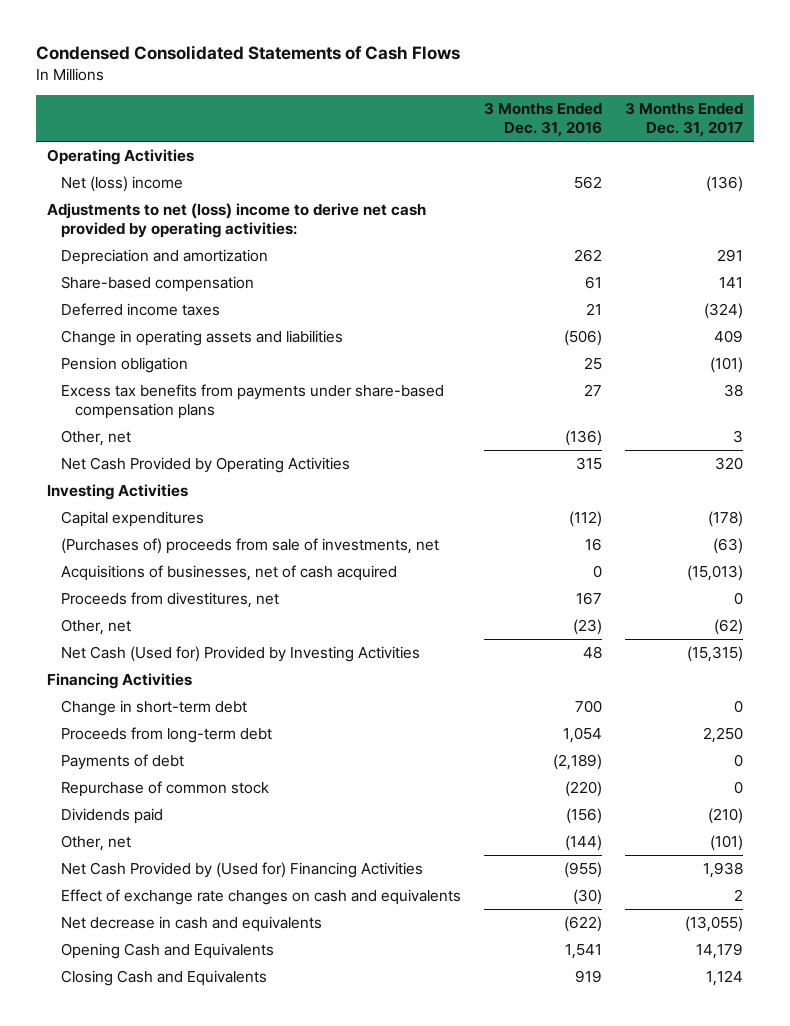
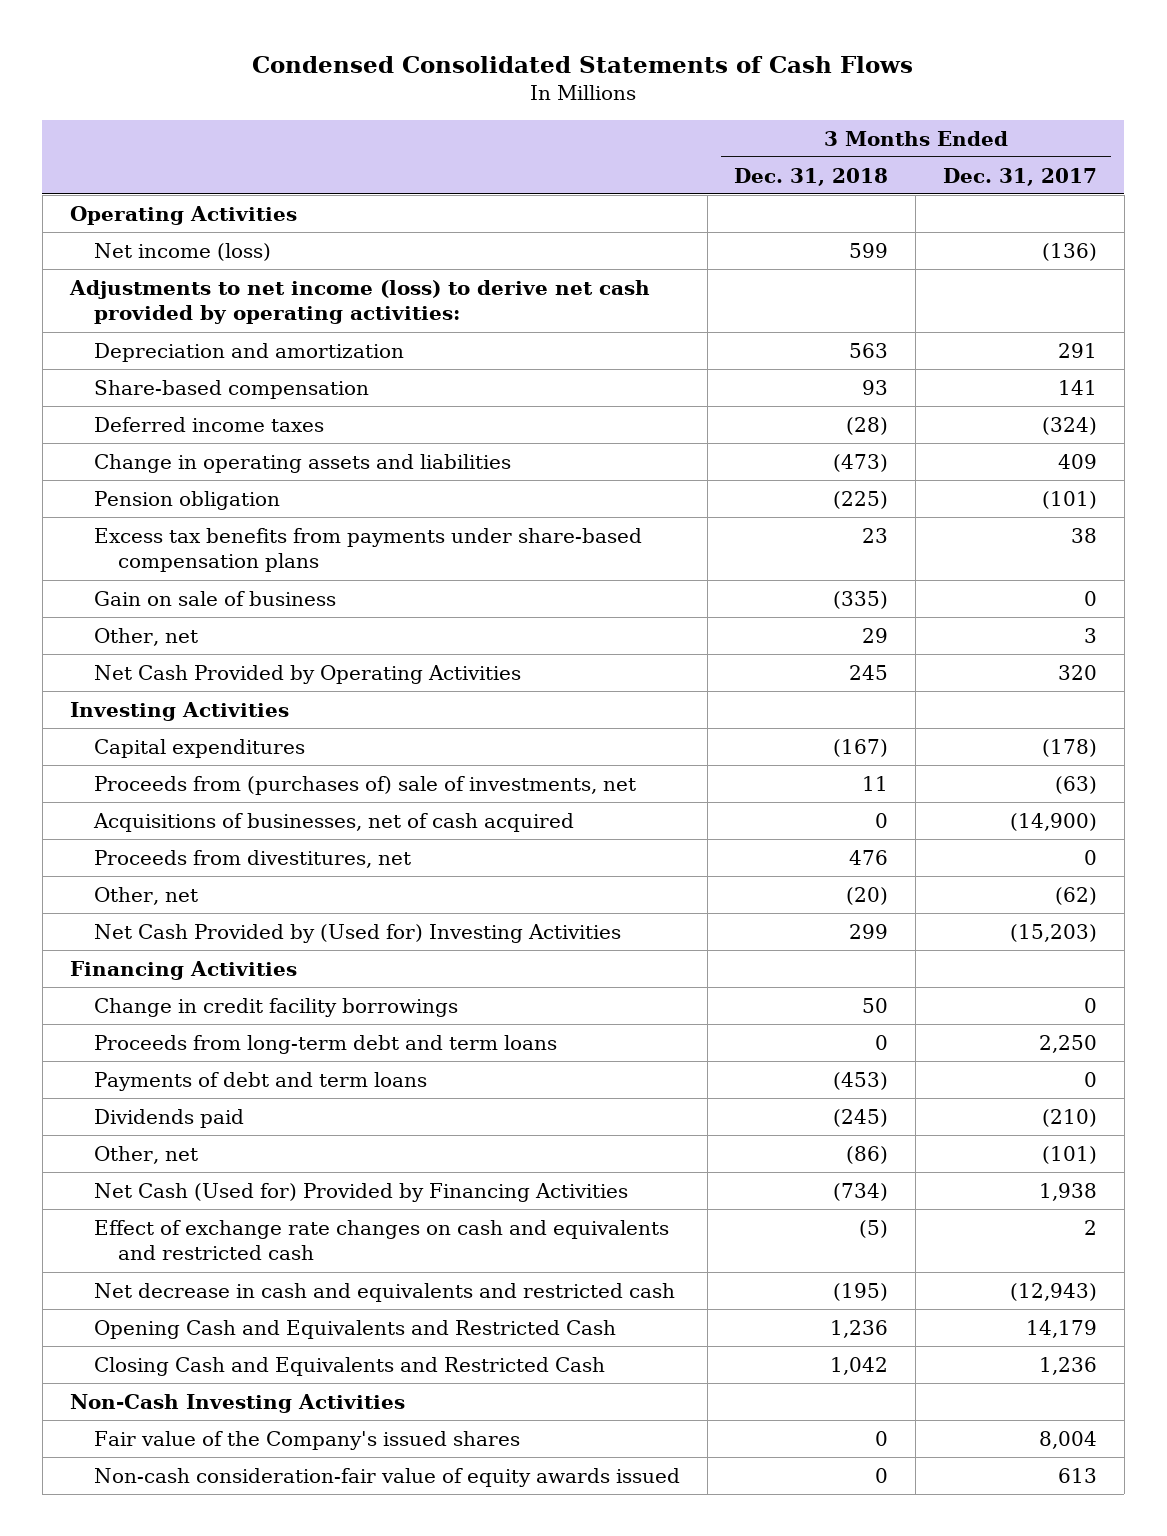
- | 3 Months Ended Dec. 31, 2016 | 3 Months Ended Dec. 31, 2017
+ | 3 Months Ended Dec. 31, 2018 | 3 Months Ended Dec. 31, 2017
- Net (loss) income | 562 | (136)
- Adjustments to net (loss) income to derive net cash provided by operating activities:
+ Net income (loss) | 599 | (136)
+ Adjustments to net income (loss) to derive net cash provided by operating activities:
+ Gain on sale of business | (335) | 0
- (Purchases of) proceeds from sale of investments, net | 16 | (63)
- Acquisitions of businesses, net of cash acquired | 0 | (15,013)
+ Proceeds from (purchases of) sale of investments, net | 11 | (63)
+ Acquisitions of businesses, net of cash acquired | 0 | (14,900)
- Net Cash (Used for) Provided by Investing Activities | 48 | (15,315)
+ Net Cash Provided by (Used for) Investing Activities | 299 | (15,203)
- Change in short-term debt | 700 | 0
- Proceeds from long-term debt | 1,054 | 2,250
- Payments of debt | (2,189) | 0
- Repurchase of common stock | (220) | 0
+ Change in credit facility borrowings | 50 | 0
+ Proceeds from long-term debt and term loans | 0 | 2,250
+ Payments of debt and term loans | (453) | 0
- Net Cash Provided by (Used for) Financing Activities | (955) | 1,938
- Effect of exchange rate changes on cash and equivalents | (30) | 2
- Net decrease in cash and equivalents | (622) | (13,055)
- Opening Cash and Equivalents | 1,541 | 14,179
- Closing Cash and Equivalents | 919 | 1,124
+ Net Cash (Used for) Provided by Financing Activities | (734) | 1,938
+ Effect of exchange rate changes on cash and equivalents and restricted cash | (5) | 2
+ Net decrease in cash and equivalents and restricted cash | (195) | (12,943)
+ Opening Cash and Equivalents and Restricted Cash | 1,236 | 14,179
+ Closing Cash and Equivalents and Restricted Cash | 1,042 | 1,236
+ Non-Cash Investing Activities
+ Fair value of the Company's issued shares | 0 | 8,004
+ Non-cash consideration-fair value of equity awards issued | 0 | 613

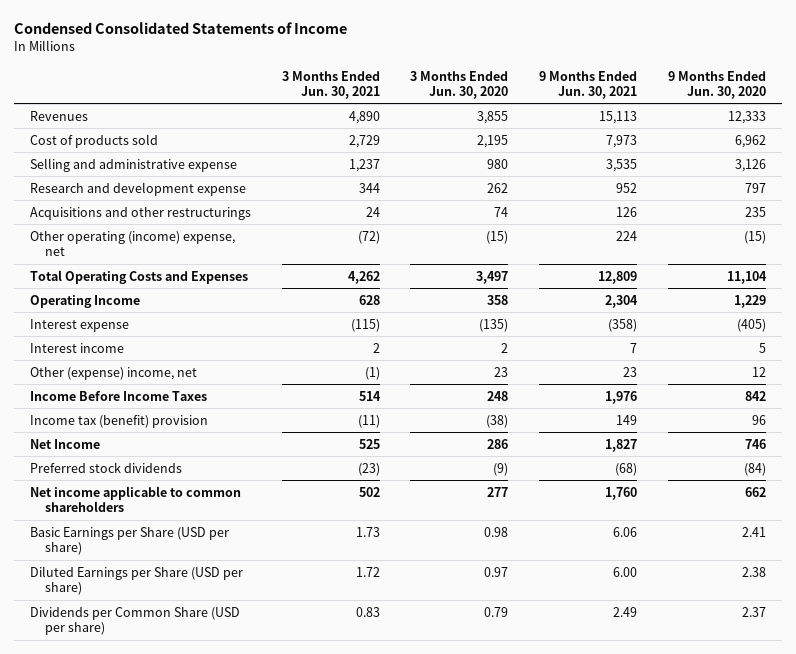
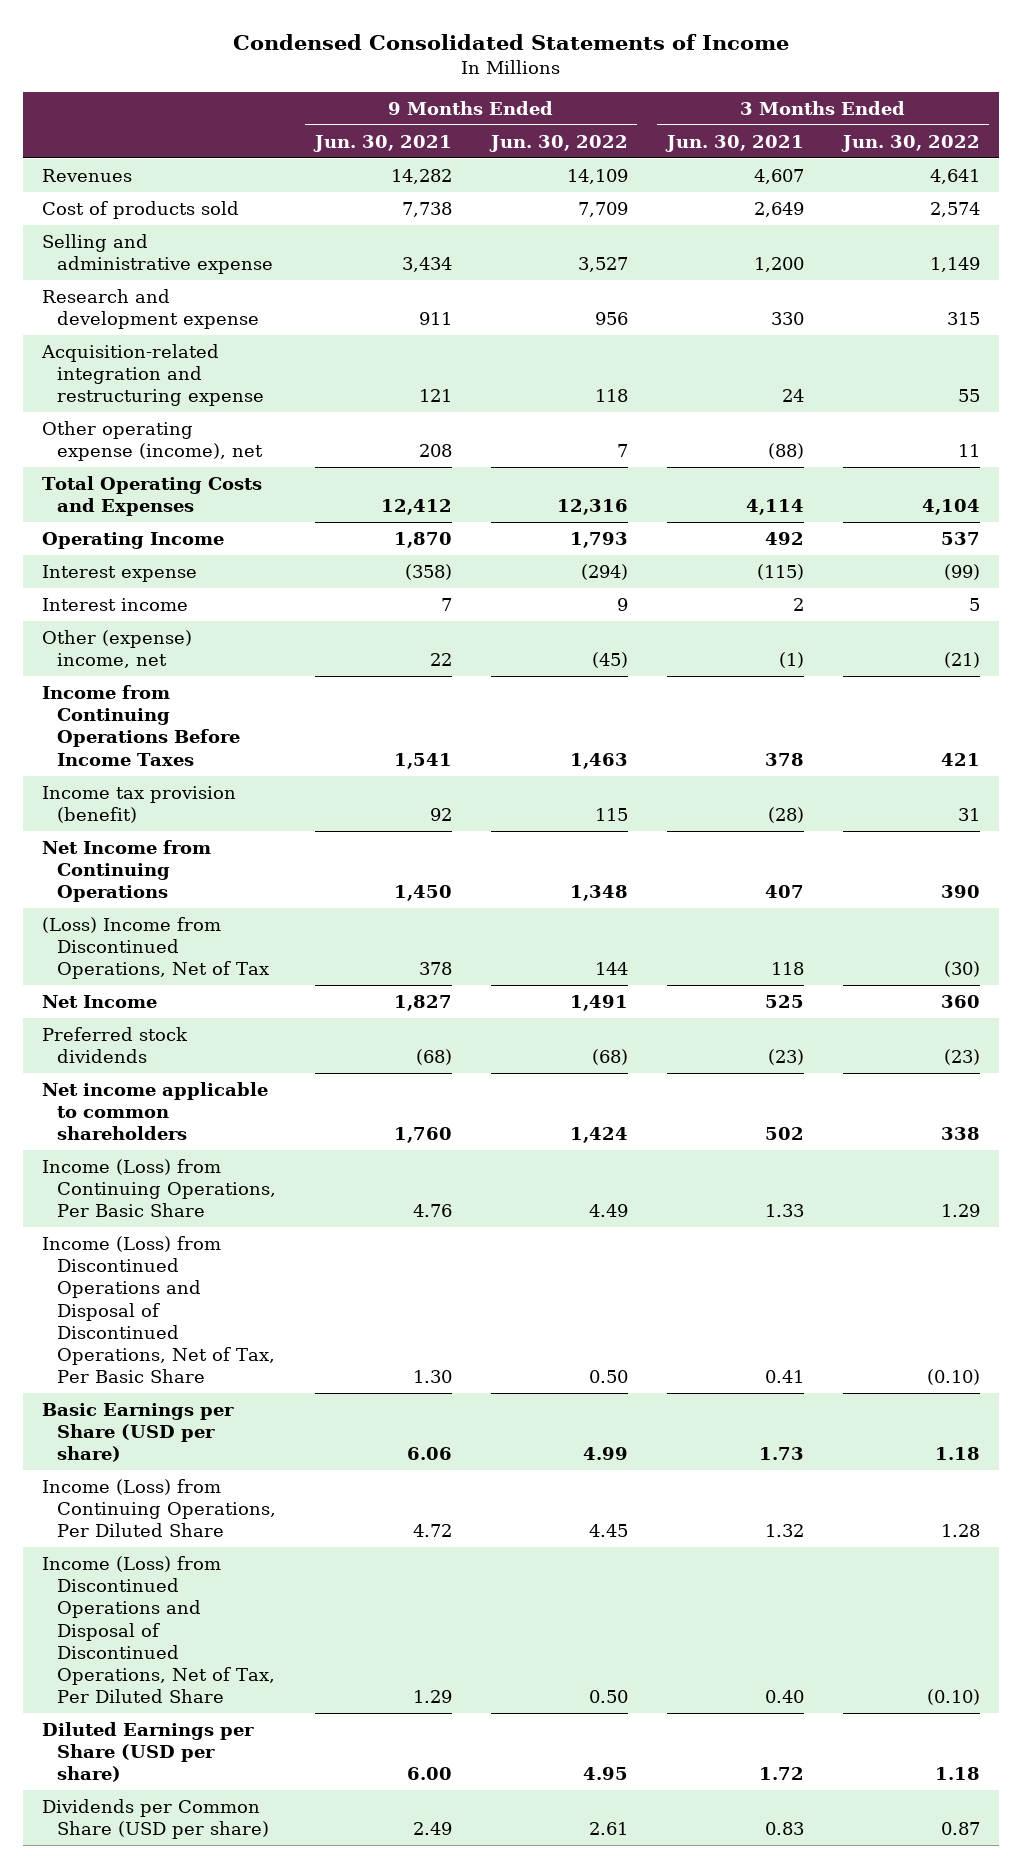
- | 3 Months Ended Jun. 30, 2021 | 3 Months Ended Jun. 30, 2020 | 9 Months Ended Jun. 30, 2021 | 9 Months Ended Jun. 30, 2020
+ | 9 Months Ended Jun. 30, 2021 | 9 Months Ended Jun. 30, 2022 | 3 Months Ended Jun. 30, 2021 | 3 Months Ended Jun. 30, 2022
- Revenues | 4,890 | 3,855 | 15,113 | 12,333
- Cost of products sold | 2,729 | 2,195 | 7,973 | 6,962
- Selling and administrative expense | 1,237 | 980 | 3,535 | 3,126
- Research and development expense | 344 | 262 | 952 | 797
- Acquisitions and other restructurings | 24 | 74 | 126 | 235
- Other operating (income) expense, net | (72) | (15) | 224 | (15)
- Total Operating Costs and Expenses | 4,262 | 3,497 | 12,809 | 11,104
- Operating Income | 628 | 358 | 2,304 | 1,229
+ Revenues | 14,282 | 14,109 | 4,607 | 4,641
+ Cost of products sold | 7,738 | 7,709 | 2,649 | 2,574
+ Selling and administrative expense | 3,434 | 3,527 | 1,200 | 1,149
+ Research and development expense | 911 | 956 | 330 | 315
+ Acquisition-related integration and restructuring expense | 121 | 118 | 24 | 55
+ Other operating expense (income), net | 208 | 7 | (88) | 11
+ Total Operating Costs and Expenses | 12,412 | 12,316 | 4,114 | 4,104
+ Operating Income | 1,870 | 1,793 | 492 | 537
- Other (expense) income, net | (1) | 23 | 23 | 12
- Income Before Income Taxes | 514 | 248 | 1,976 | 842
- Income tax (benefit) provision | (11) | (38) | 149 | 96
+ Other (expense) income, net | 22 | (45) | (1) | (21)
+ Income from Continuing Operations Before Income Taxes | 1,541 | 1,463 | 378 | 421
+ Income tax provision (benefit) | 92 | 115 | (28) | 31
+ Net Income from Continuing Operations | 1,450 | 1,348 | 407 | 390
+ (Loss) Income from Discontinued Operations, Net of Tax | 378 | 144 | 118 | (30)
+ Income (Loss) from Continuing Operations, Per Basic Share | 4.76 | 4.49 | 1.33 | 1.29
+ Income (Loss) from Discontinued Operations and Disposal of Discontinued Operations, Net of Tax, Per Basic Share | 1.30 | 0.50 | 0.41 | (0.10)
+ Income (Loss) from Continuing Operations, Per Diluted Share | 4.72 | 4.45 | 1.32 | 1.28
+ Income (Loss) from Discontinued Operations and Disposal of Discontinued Operations, Net of Tax, Per Diluted Share | 1.29 | 0.50 | 0.40 | (0.10)

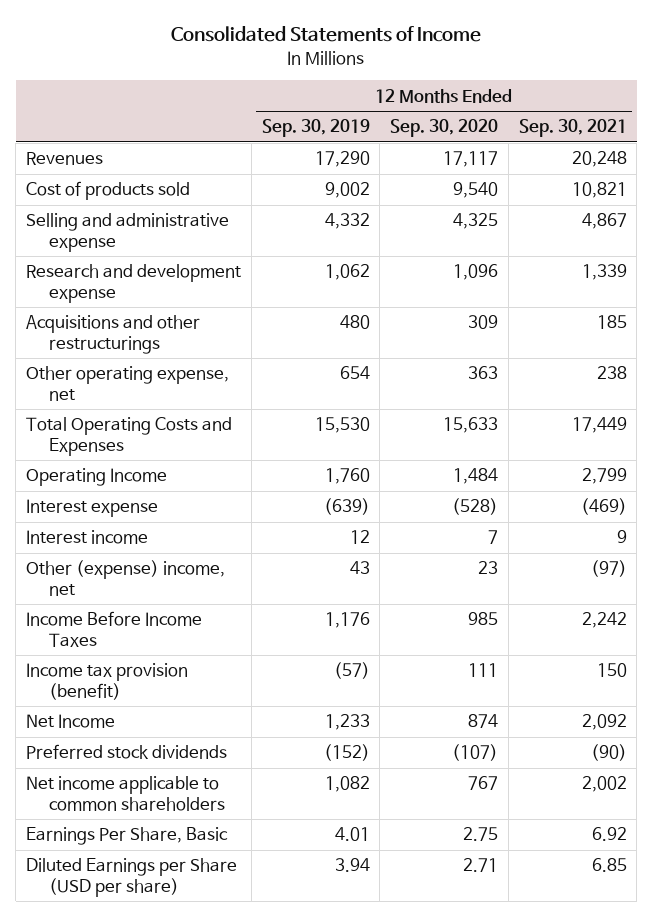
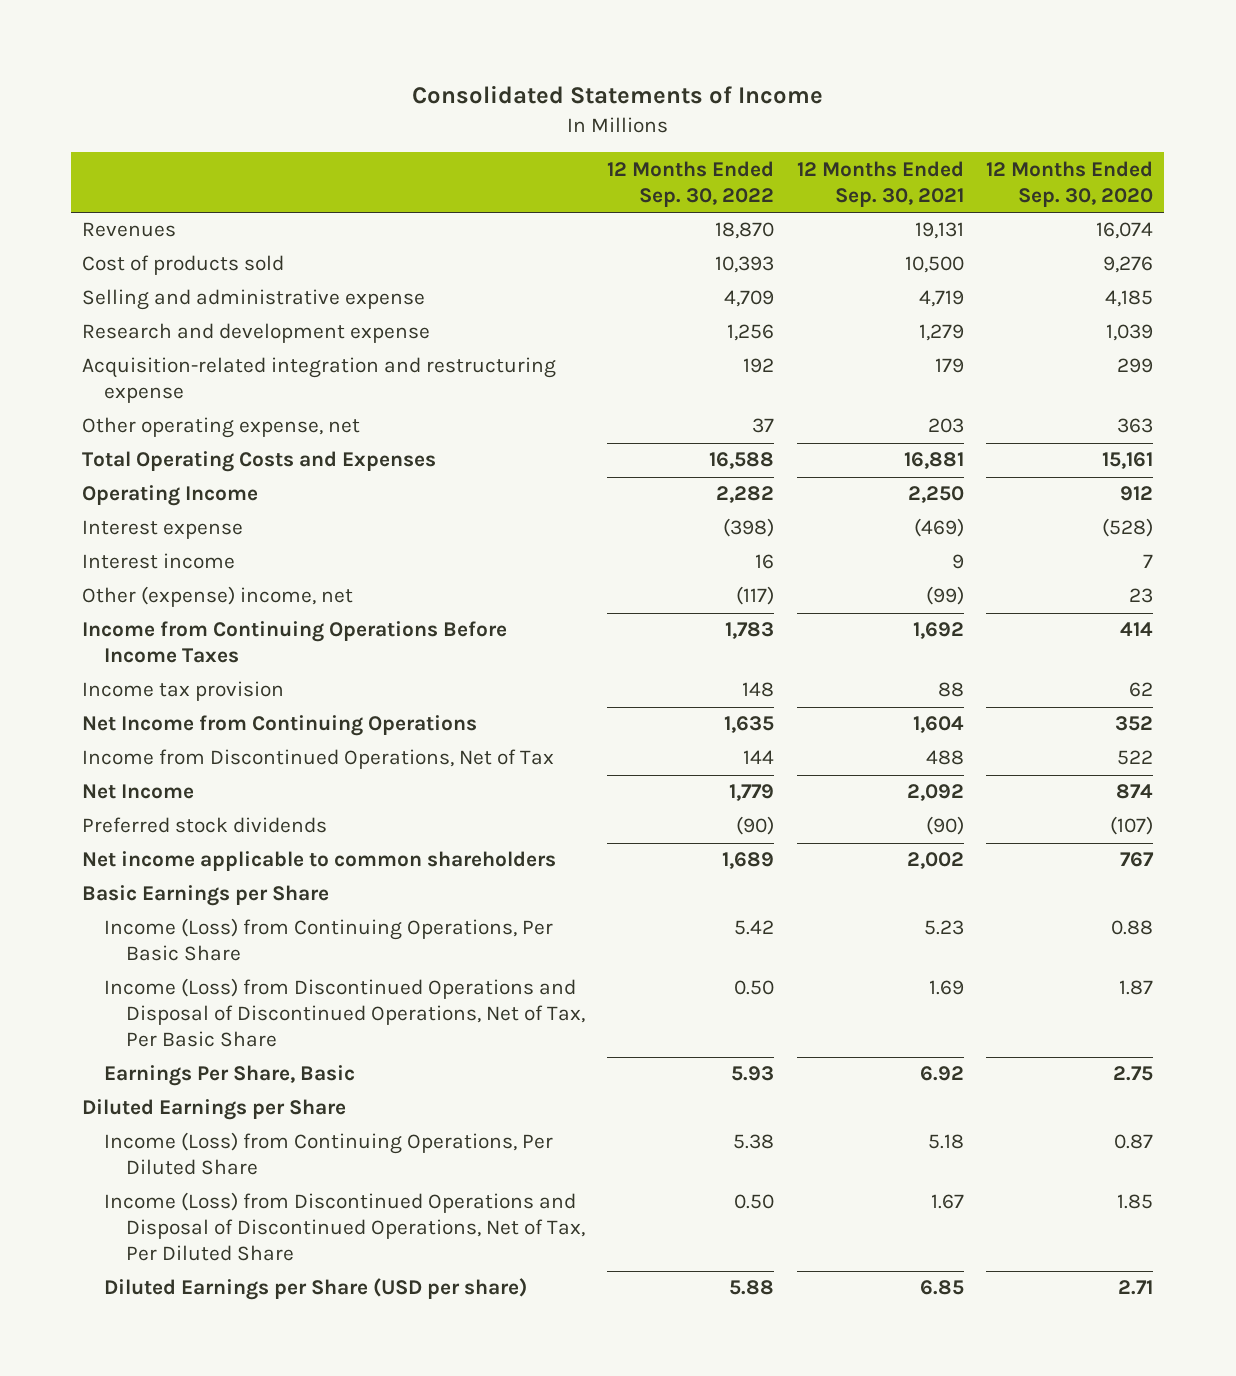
- | 12 Months Ended Sep. 30, 2019 | 12 Months Ended Sep. 30, 2020 | 12 Months Ended Sep. 30, 2021
+ | 12 Months Ended Sep. 30, 2022 | 12 Months Ended Sep. 30, 2021 | 12 Months Ended Sep. 30, 2020
- Revenues | 17,290 | 17,117 | 20,248
- Cost of products sold | 9,002 | 9,540 | 10,821
- Selling and administrative expense | 4,332 | 4,325 | 4,867
- Research and development expense | 1,062 | 1,096 | 1,339
- Acquisitions and other restructurings | 480 | 309 | 185
- Other operating expense, net | 654 | 363 | 238
- Total Operating Costs and Expenses | 15,530 | 15,633 | 17,449
- Operating Income | 1,760 | 1,484 | 2,799
+ Revenues | 18,870 | 19,131 | 16,074
+ Cost of products sold | 10,393 | 10,500 | 9,276
+ Selling and administrative expense | 4,709 | 4,719 | 4,185
+ Research and development expense | 1,256 | 1,279 | 1,039
+ Acquisition-related integration and restructuring expense | 192 | 179 | 299
+ Other operating expense, net | 37 | 203 | 363
+ Total Operating Costs and Expenses | 16,588 | 16,881 | 15,161
+ Operating Income | 2,282 | 2,250 | 912
- Other (expense) income, net | 43 | 23 | (97)
- Income Before Income Taxes | 1,176 | 985 | 2,242
- Income tax provision (benefit) | (57) | 111 | 150
+ Other (expense) income, net | (117) | (99) | 23
+ Income from Continuing Operations Before Income Taxes | 1,783 | 1,692 | 414
+ Income tax provision | 148 | 88 | 62
+ Net Income from Continuing Operations | 1,635 | 1,604 | 352
+ Income from Discontinued Operations, Net of Tax | 144 | 488 | 522
+ Basic Earnings per Share
+ Income (Loss) from Continuing Operations, Per Basic Share | 5.42 | 5.23 | 0.88
+ Income (Loss) from Discontinued Operations and Disposal of Discontinued Operations, Net of Tax, Per Basic Share | 0.50 | 1.69 | 1.87
+ Diluted Earnings per Share
+ Income (Loss) from Continuing Operations, Per Diluted Share | 5.38 | 5.18 | 0.87
+ Income (Loss) from Discontinued Operations and Disposal of Discontinued Operations, Net of Tax, Per Diluted Share | 0.50 | 1.67 | 1.85

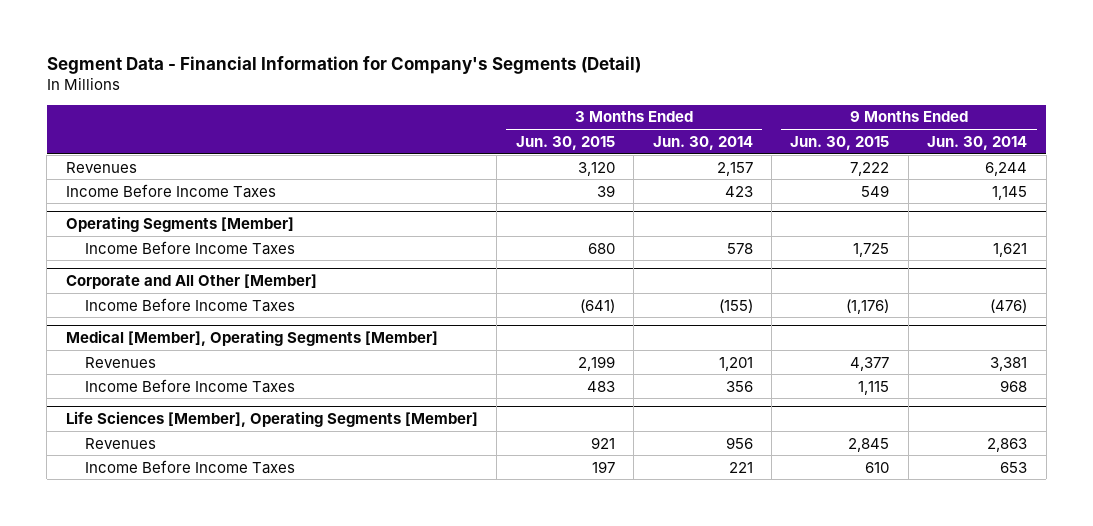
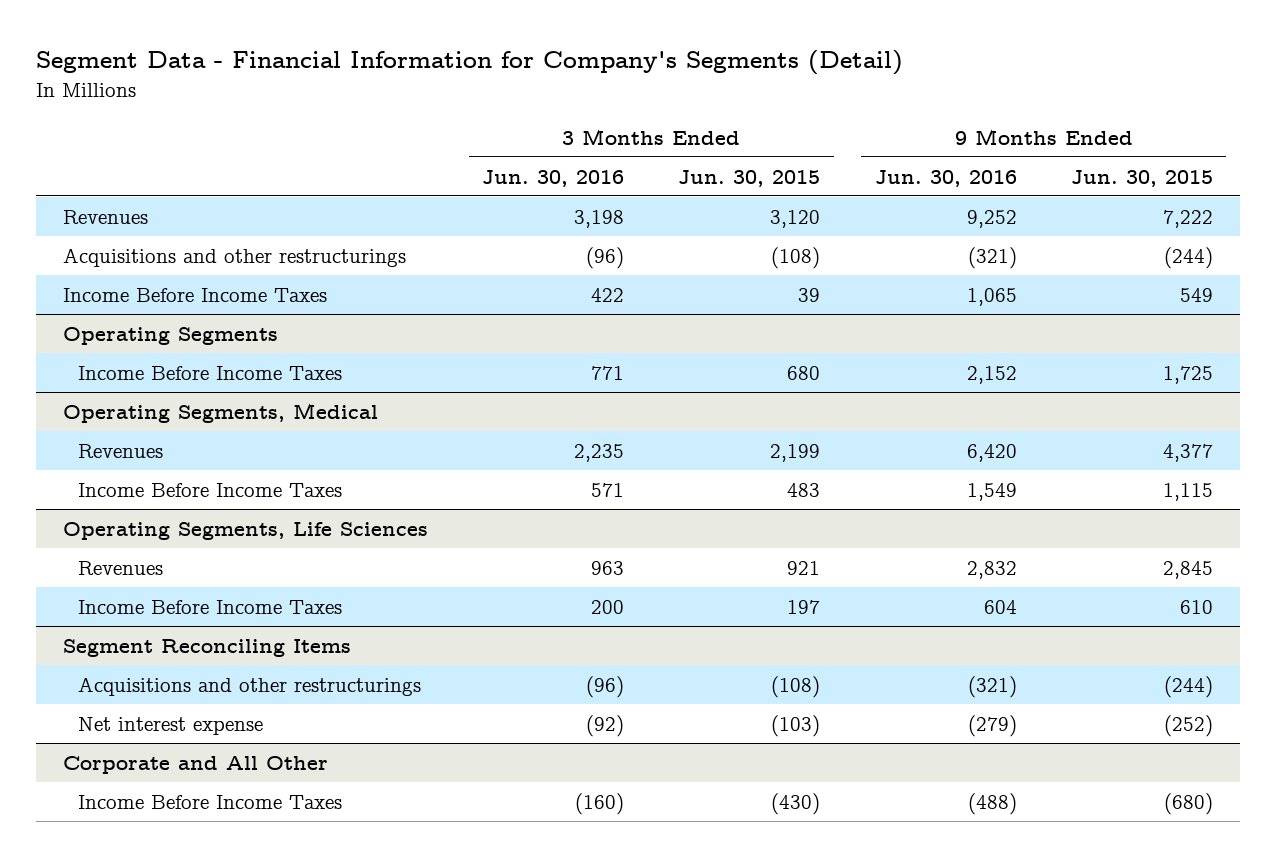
- | 3 Months Ended Jun. 30, 2015 | 3 Months Ended Jun. 30, 2014 | 9 Months Ended Jun. 30, 2015 | 9 Months Ended Jun. 30, 2014
+ | 3 Months Ended Jun. 30, 2016 | 3 Months Ended Jun. 30, 2015 | 9 Months Ended Jun. 30, 2016 | 9 Months Ended Jun. 30, 2015
+ Acquisitions and other restructurings | (96) | (108) | (321) | (244)
- Operating Segments [Member]
+ Operating Segments
- Corporate and All Other [Member]
- Income Before Income Taxes | (641) | (155) | (1,176) | (476)
- Medical [Member], Operating Segments [Member]
+ Operating Segments, Medical
- Life Sciences [Member], Operating Segments [Member]
+ Operating Segments, Life Sciences
+ Segment Reconciling Items
+ Acquisitions and other restructurings | (96) | (108) | (321) | (244)
+ Net interest expense | (92) | (103) | (279) | (252)
+ Corporate and All Other
+ Income Before Income Taxes | (160) | (430) | (488) | (680)

